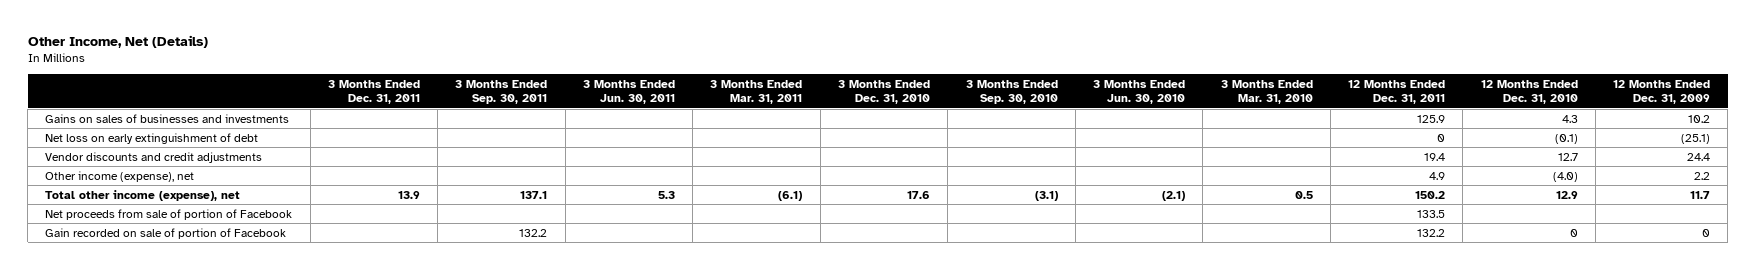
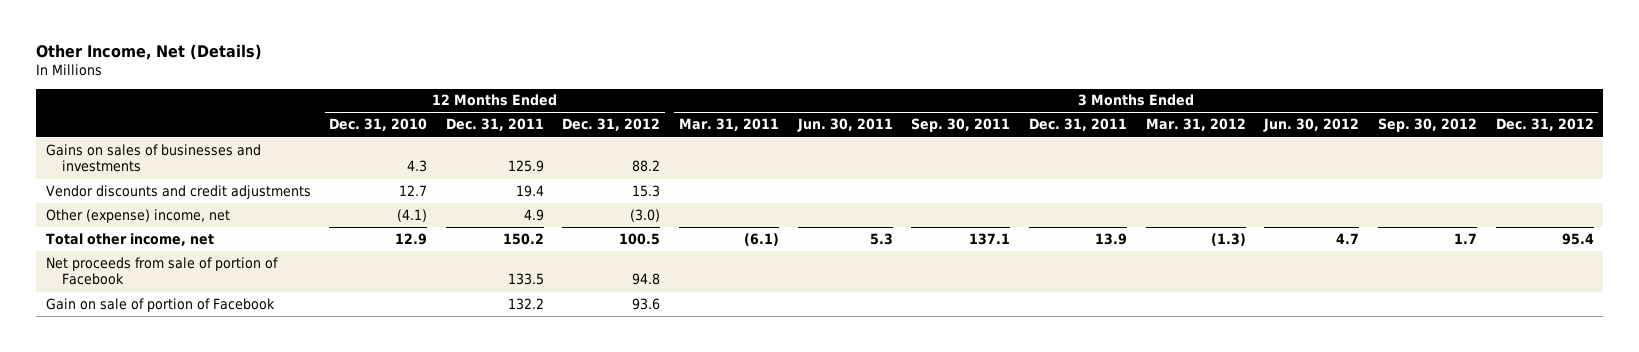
- | 3 Months Ended Dec. 31, 2011 | 3 Months Ended Sep. 30, 2011 | 3 Months Ended Jun. 30, 2011 | 3 Months Ended Mar. 31, 2011 | 3 Months Ended Dec. 31, 2010 | 3 Months Ended Sep. 30, 2010 | 3 Months Ended Jun. 30, 2010 | 3 Months Ended Mar. 31, 2010 | 12 Months Ended Dec. 31, 2011 | 12 Months Ended Dec. 31, 2010 | 12 Months Ended Dec. 31, 2009
+ | 12 Months Ended Dec. 31, 2010 | 12 Months Ended Dec. 31, 2011 | 12 Months Ended Dec. 31, 2012 | 3 Months Ended Mar. 31, 2011 | 3 Months Ended Jun. 30, 2011 | 3 Months Ended Sep. 30, 2011 | 3 Months Ended Dec. 31, 2011 | 3 Months Ended Mar. 31, 2012 | 3 Months Ended Jun. 30, 2012 | 3 Months Ended Sep. 30, 2012 | 3 Months Ended Dec. 31, 2012
- Net loss on early extinguishment of debt | | | | | | | | | 0 | (0.1) | (25.1)
- Other income (expense), net | | | | | | | | | 4.9 | (4.0) | 2.2
- Total other income (expense), net | 13.9 | 137.1 | 5.3 | (6.1) | 17.6 | (3.1) | (2.1) | 0.5 | 150.2 | 12.9 | 11.7
+ Other (expense) income, net | (4.1) | 4.9 | (3.0) | | | | | | | |
+ Total other income, net | 12.9 | 150.2 | 100.5 | (6.1) | 5.3 | 137.1 | 13.9 | (1.3) | 4.7 | 1.7 | 95.4
- Gain recorded on sale of portion of Facebook | | 132.2 | | | | | | | 132.2 | 0 | 0
+ Gain on sale of portion of Facebook | | 132.2 | 93.6 | | | | | | | |

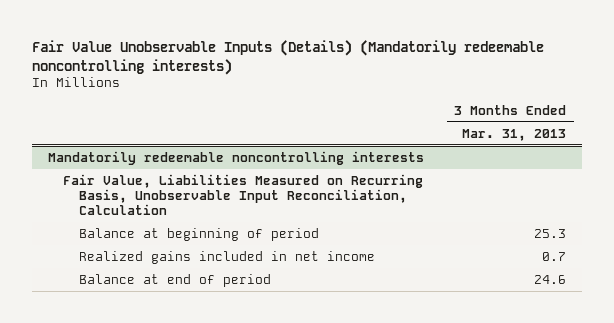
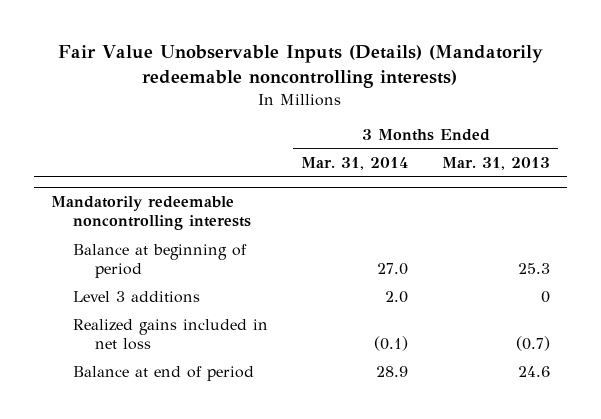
- | 3 Months Ended Mar. 31, 2013
+ | 3 Months Ended Mar. 31, 2014 | 3 Months Ended Mar. 31, 2013
@ Mandatorily redeemable noncontrolling interests
- Fair Value, Liabilities Measured on Recurring Basis, Unobservable Input Reconciliation, Calculation
- Realized gains included in net income | 0.7
+ Level 3 additions | 2.0 | 0
+ Realized gains included in net loss | (0.1) | (0.7)

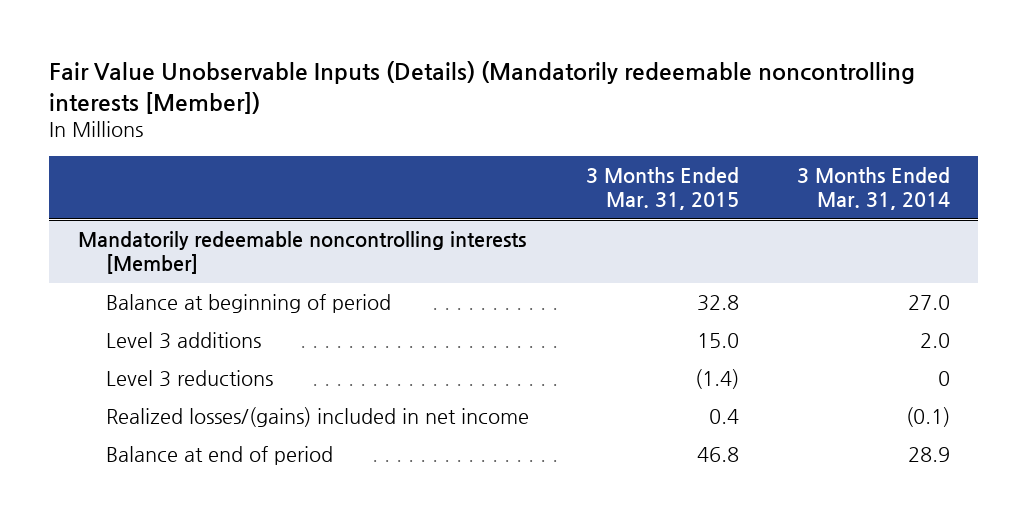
- Fair Value Unobservable Inputs (Details) (Mandatorily redeemable noncontrolling interests)
+ Fair Value Unobservable Inputs (Details) (Mandatorily redeemable noncontrolling interests [Member])
- | 3 Months Ended Mar. 31, 2014 | 3 Months Ended Mar. 31, 2013
+ | 3 Months Ended Mar. 31, 2015 | 3 Months Ended Mar. 31, 2014
- Mandatorily redeemable noncontrolling interests
+ Mandatorily redeemable noncontrolling interests [Member]
- Realized gains included in net loss | (0.1) | (0.7)
+ Level 3 reductions | (1.4) | 0
+ Realized losses/(gains) included in net income | 0.4 | (0.1)

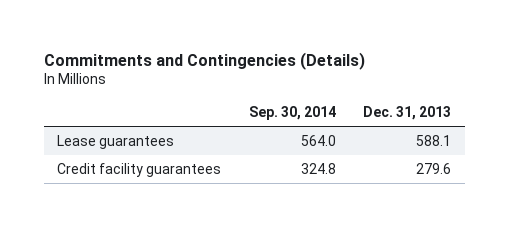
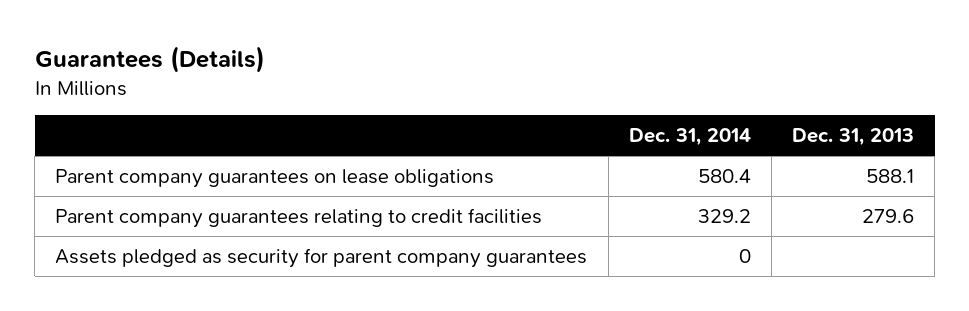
- Commitments and Contingencies (Details)
+ Guarantees (Details)
- | Sep. 30, 2014 | Dec. 31, 2013
+ | Dec. 31, 2014 | Dec. 31, 2013
- Lease guarantees | 564.0 | 588.1
- Credit facility guarantees | 324.8 | 279.6
+ Parent company guarantees on lease obligations | 580.4 | 588.1
+ Parent company guarantees relating to credit facilities | 329.2 | 279.6
+ Assets pledged as security for parent company guarantees | 0 |

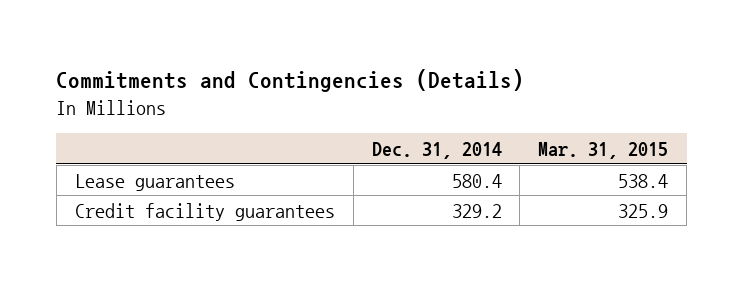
- Guarantees (Details)
+ Commitments and Contingencies (Details)
- | Dec. 31, 2014 | Dec. 31, 2013
+ | Dec. 31, 2014 | Mar. 31, 2015
- Parent company guarantees on lease obligations | 580.4 | 588.1
- Parent company guarantees relating to credit facilities | 329.2 | 279.6
- Assets pledged as security for parent company guarantees | 0 |
+ Lease guarantees | 580.4 | 538.4
+ Credit facility guarantees | 329.2 | 325.9

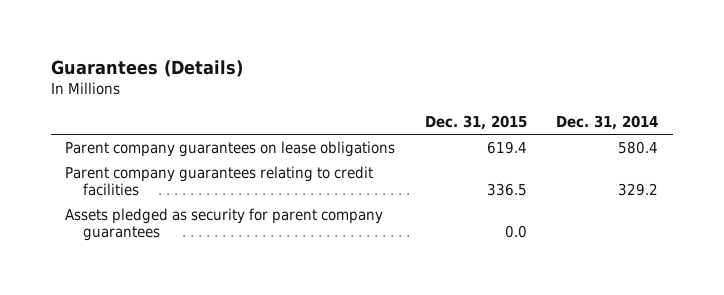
- Commitments and Contingencies (Details)
+ Guarantees (Details)
- | Dec. 31, 2014 | Mar. 31, 2015
+ | Dec. 31, 2015 | Dec. 31, 2014
- Lease guarantees | 580.4 | 538.4
- Credit facility guarantees | 329.2 | 325.9
+ Parent company guarantees on lease obligations | 619.4 | 580.4
+ Parent company guarantees relating to credit facilities | 336.5 | 329.2
+ Assets pledged as security for parent company guarantees | 0.0 |

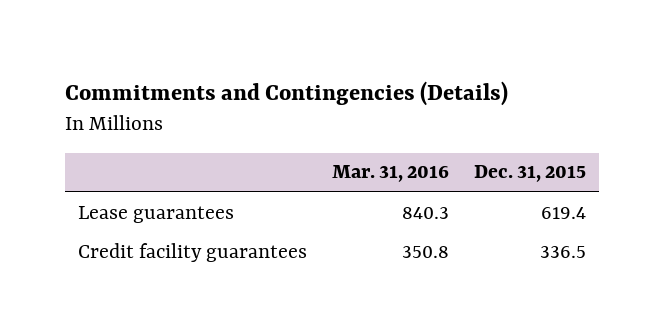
- Guarantees (Details)
+ Commitments and Contingencies (Details)
- | Dec. 31, 2015 | Dec. 31, 2014
+ | Mar. 31, 2016 | Dec. 31, 2015
- Parent company guarantees on lease obligations | 619.4 | 580.4
- Parent company guarantees relating to credit facilities | 336.5 | 329.2
- Assets pledged as security for parent company guarantees | 0.0 |
+ Lease guarantees | 840.3 | 619.4
+ Credit facility guarantees | 350.8 | 336.5

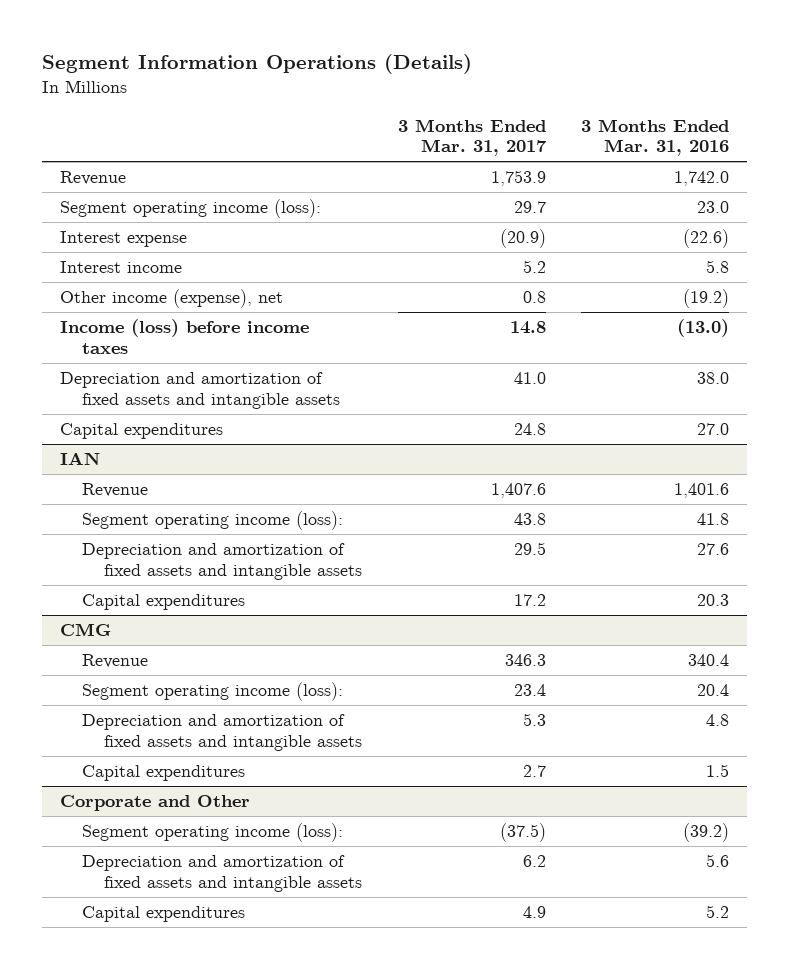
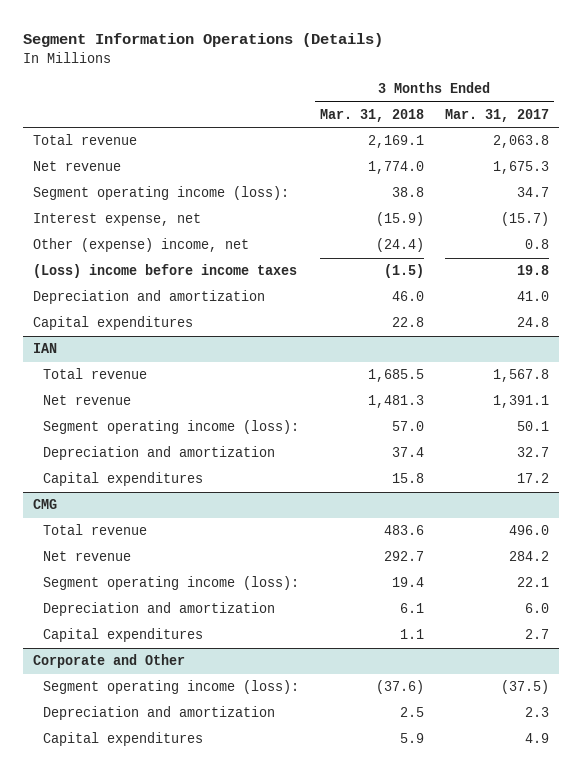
- | 3 Months Ended Mar. 31, 2017 | 3 Months Ended Mar. 31, 2016
+ | 3 Months Ended Mar. 31, 2018 | 3 Months Ended Mar. 31, 2017
- Revenue | 1,753.9 | 1,742.0
- Segment operating income (loss): | 29.7 | 23.0
- Interest expense | (20.9) | (22.6)
- Interest income | 5.2 | 5.8
- Other income (expense), net | 0.8 | (19.2)
- Income (loss) before income taxes | 14.8 | (13.0)
- Depreciation and amortization of fixed assets and intangible assets | 41.0 | 38.0
+ Total revenue | 2,169.1 | 2,063.8
+ Net revenue | 1,774.0 | 1,675.3
+ Segment operating income (loss): | 38.8 | 34.7
+ Interest expense, net | (15.9) | (15.7)
+ Other (expense) income, net | (24.4) | 0.8
+ (Loss) income before income taxes | (1.5) | 19.8
+ Depreciation and amortization | 46.0 | 41.0
@ IAN
- Revenue | 1,407.6 | 1,401.6
- Segment operating income (loss): | 43.8 | 41.8
- Depreciation and amortization of fixed assets and intangible assets | 29.5 | 27.6
+ Total revenue | 1,685.5 | 1,567.8
+ Net revenue | 1,481.3 | 1,391.1
+ Segment operating income (loss): | 57.0 | 50.1
+ Depreciation and amortization | 37.4 | 32.7
@ CMG
- Revenue | 346.3 | 340.4
- Segment operating income (loss): | 23.4 | 20.4
- Depreciation and amortization of fixed assets and intangible assets | 5.3 | 4.8
+ Total revenue | 483.6 | 496.0
+ Net revenue | 292.7 | 284.2
+ Segment operating income (loss): | 19.4 | 22.1
+ Depreciation and amortization | 6.1 | 6.0
@ Corporate and Other
- Depreciation and amortization of fixed assets and intangible assets | 6.2 | 5.6
+ Depreciation and amortization | 2.5 | 2.3

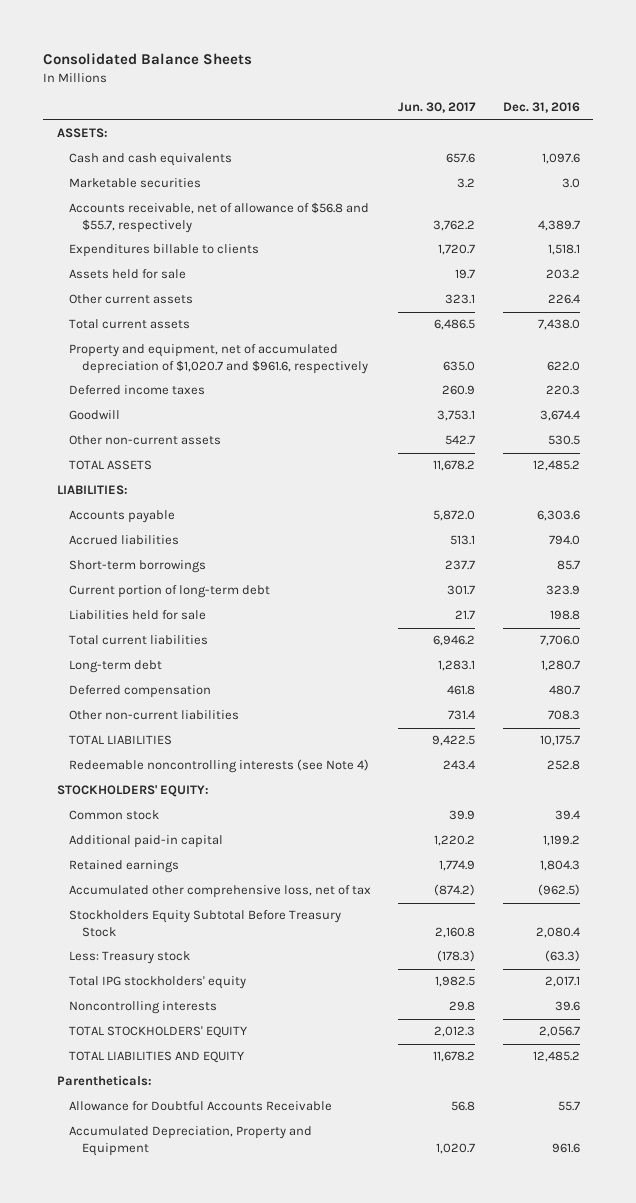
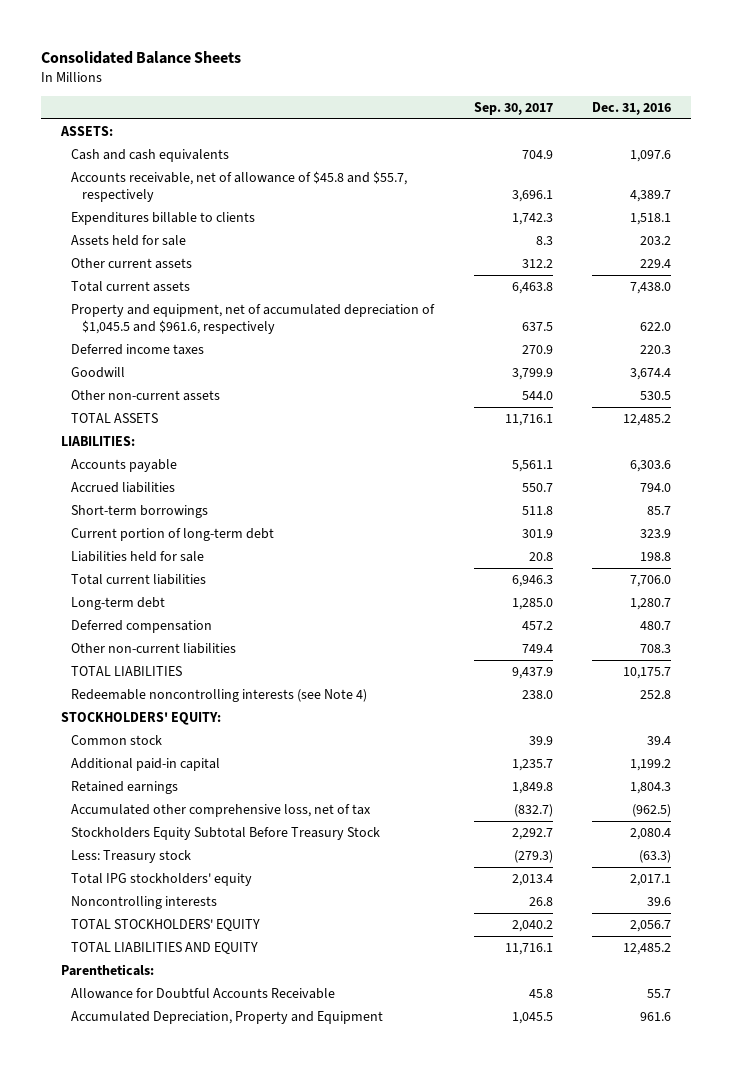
- | Jun. 30, 2017 | Dec. 31, 2016
+ | Sep. 30, 2017 | Dec. 31, 2016
- Marketable securities | 3.2 | 3.0
- Accounts receivable, net of allowance of $56.8 and $55.7, respectively | 3,762.2 | 4,389.7
+ Accounts receivable, net of allowance of $45.8 and $55.7, respectively | 3,696.1 | 4,389.7
- Other current assets | 323.1 | 226.4
+ Other current assets | 312.2 | 229.4
- Property and equipment, net of accumulated depreciation of $1,020.7 and $961.6, respectively | 635.0 | 622.0
+ Property and equipment, net of accumulated depreciation of $1,045.5 and $961.6, respectively | 637.5 | 622.0

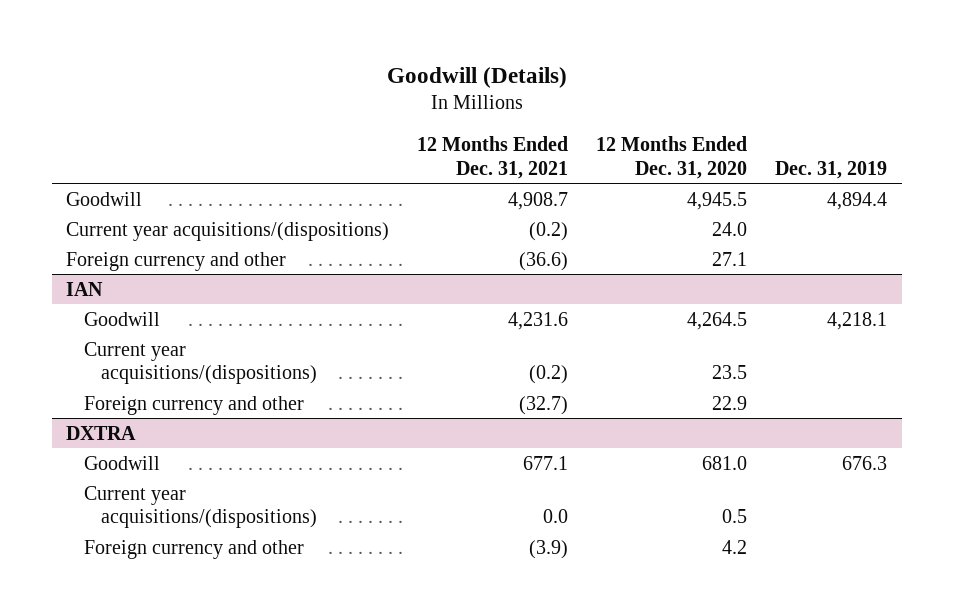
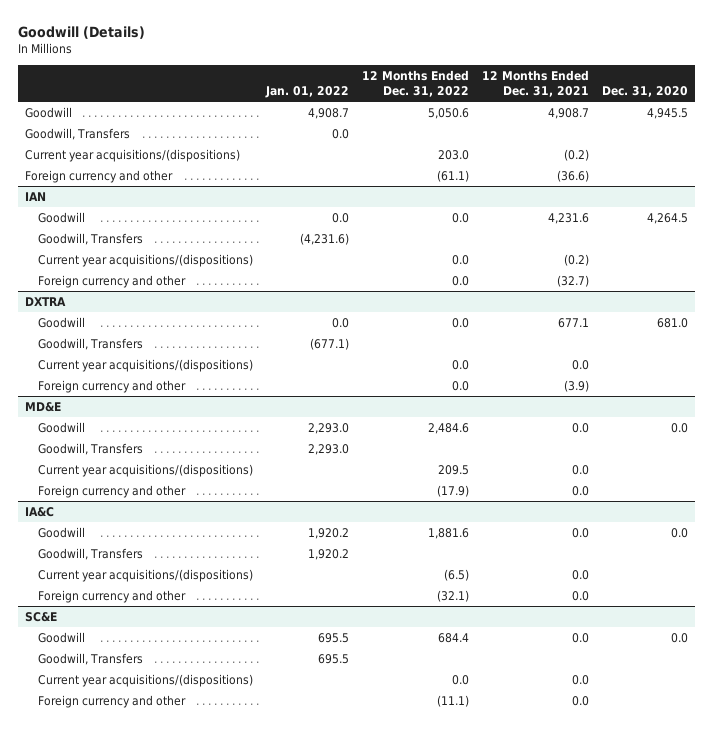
- | 12 Months Ended Dec. 31, 2021 | 12 Months Ended Dec. 31, 2020 | Dec. 31, 2019
+ | Jan. 01, 2022 | 12 Months Ended Dec. 31, 2022 | 12 Months Ended Dec. 31, 2021 | Dec. 31, 2020
+ Goodwill, Transfers | 0.0 | | |
@ IAN
+ Goodwill, Transfers | (4,231.6) | | |
@ DXTRA
+ Goodwill, Transfers | (677.1) | | |
+ MD&E
+ Goodwill | 2,293.0 | 2,484.6 | 0.0 | 0.0
+ Goodwill, Transfers | 2,293.0 | | |
+ Current year acquisitions/(dispositions) | | 209.5 | 0.0 |
+ Foreign currency and other | | (17.9) | 0.0 |
+ IA&C
+ Goodwill | 1,920.2 | 1,881.6 | 0.0 | 0.0
+ Goodwill, Transfers | 1,920.2 | | |
+ Current year acquisitions/(dispositions) | | (6.5) | 0.0 |
+ Foreign currency and other | | (32.1) | 0.0 |
+ SC&E
+ Goodwill | 695.5 | 684.4 | 0.0 | 0.0
+ Goodwill, Transfers | 695.5 | | |
+ Current year acquisitions/(dispositions) | | 0.0 | 0.0 |
+ Foreign currency and other | | (11.1) | 0.0 |

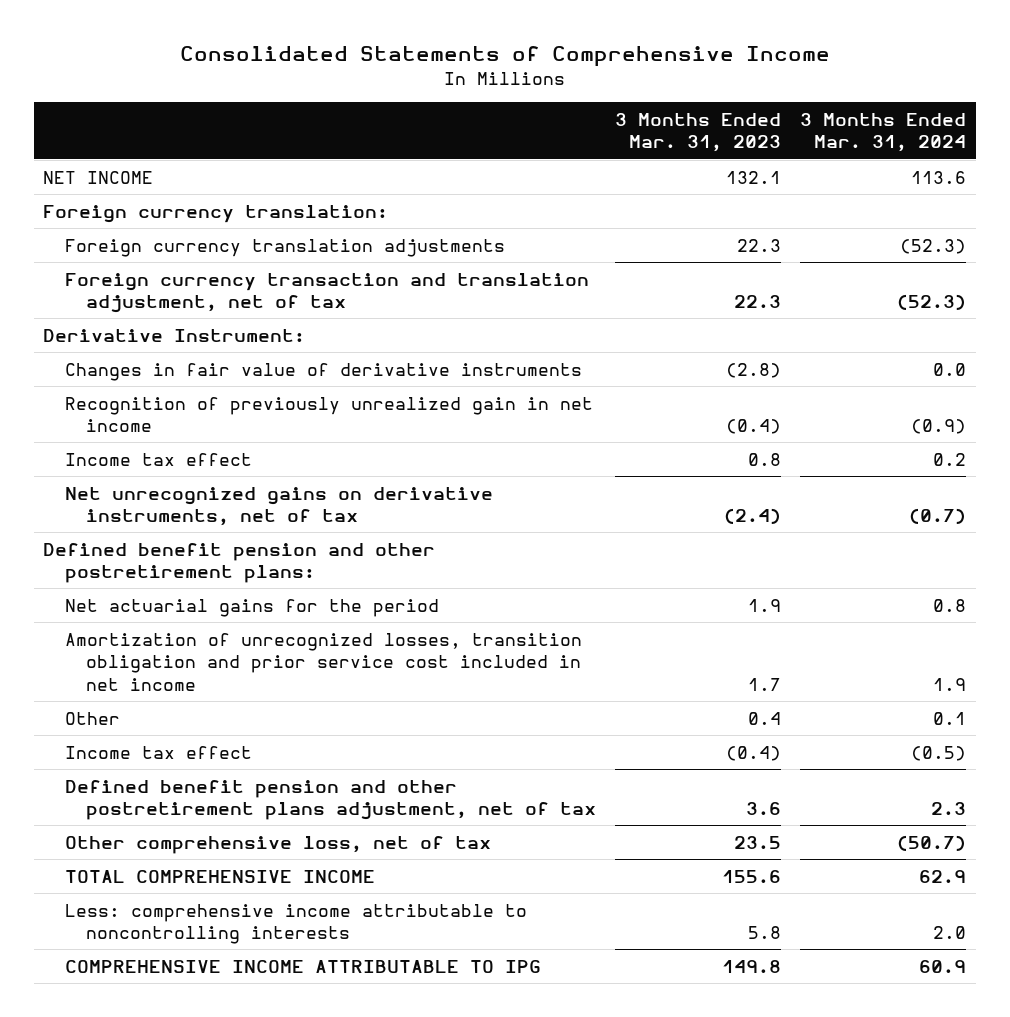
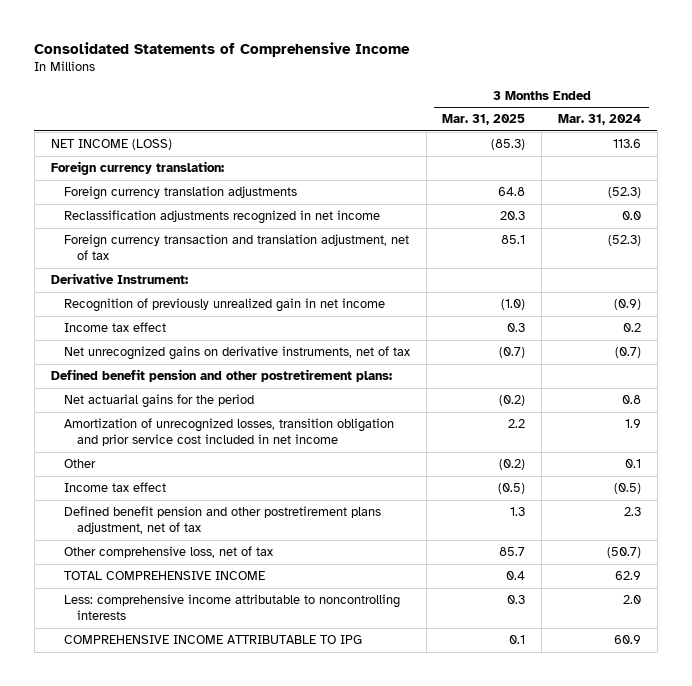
- | 3 Months Ended Mar. 31, 2023 | 3 Months Ended Mar. 31, 2024
+ | 3 Months Ended Mar. 31, 2025 | 3 Months Ended Mar. 31, 2024
- NET INCOME | 132.1 | 113.6
+ NET INCOME (LOSS) | (85.3) | 113.6
+ Reclassification adjustments recognized in net income | 20.3 | 0.0
- Changes in fair value of derivative instruments | (2.8) | 0.0

